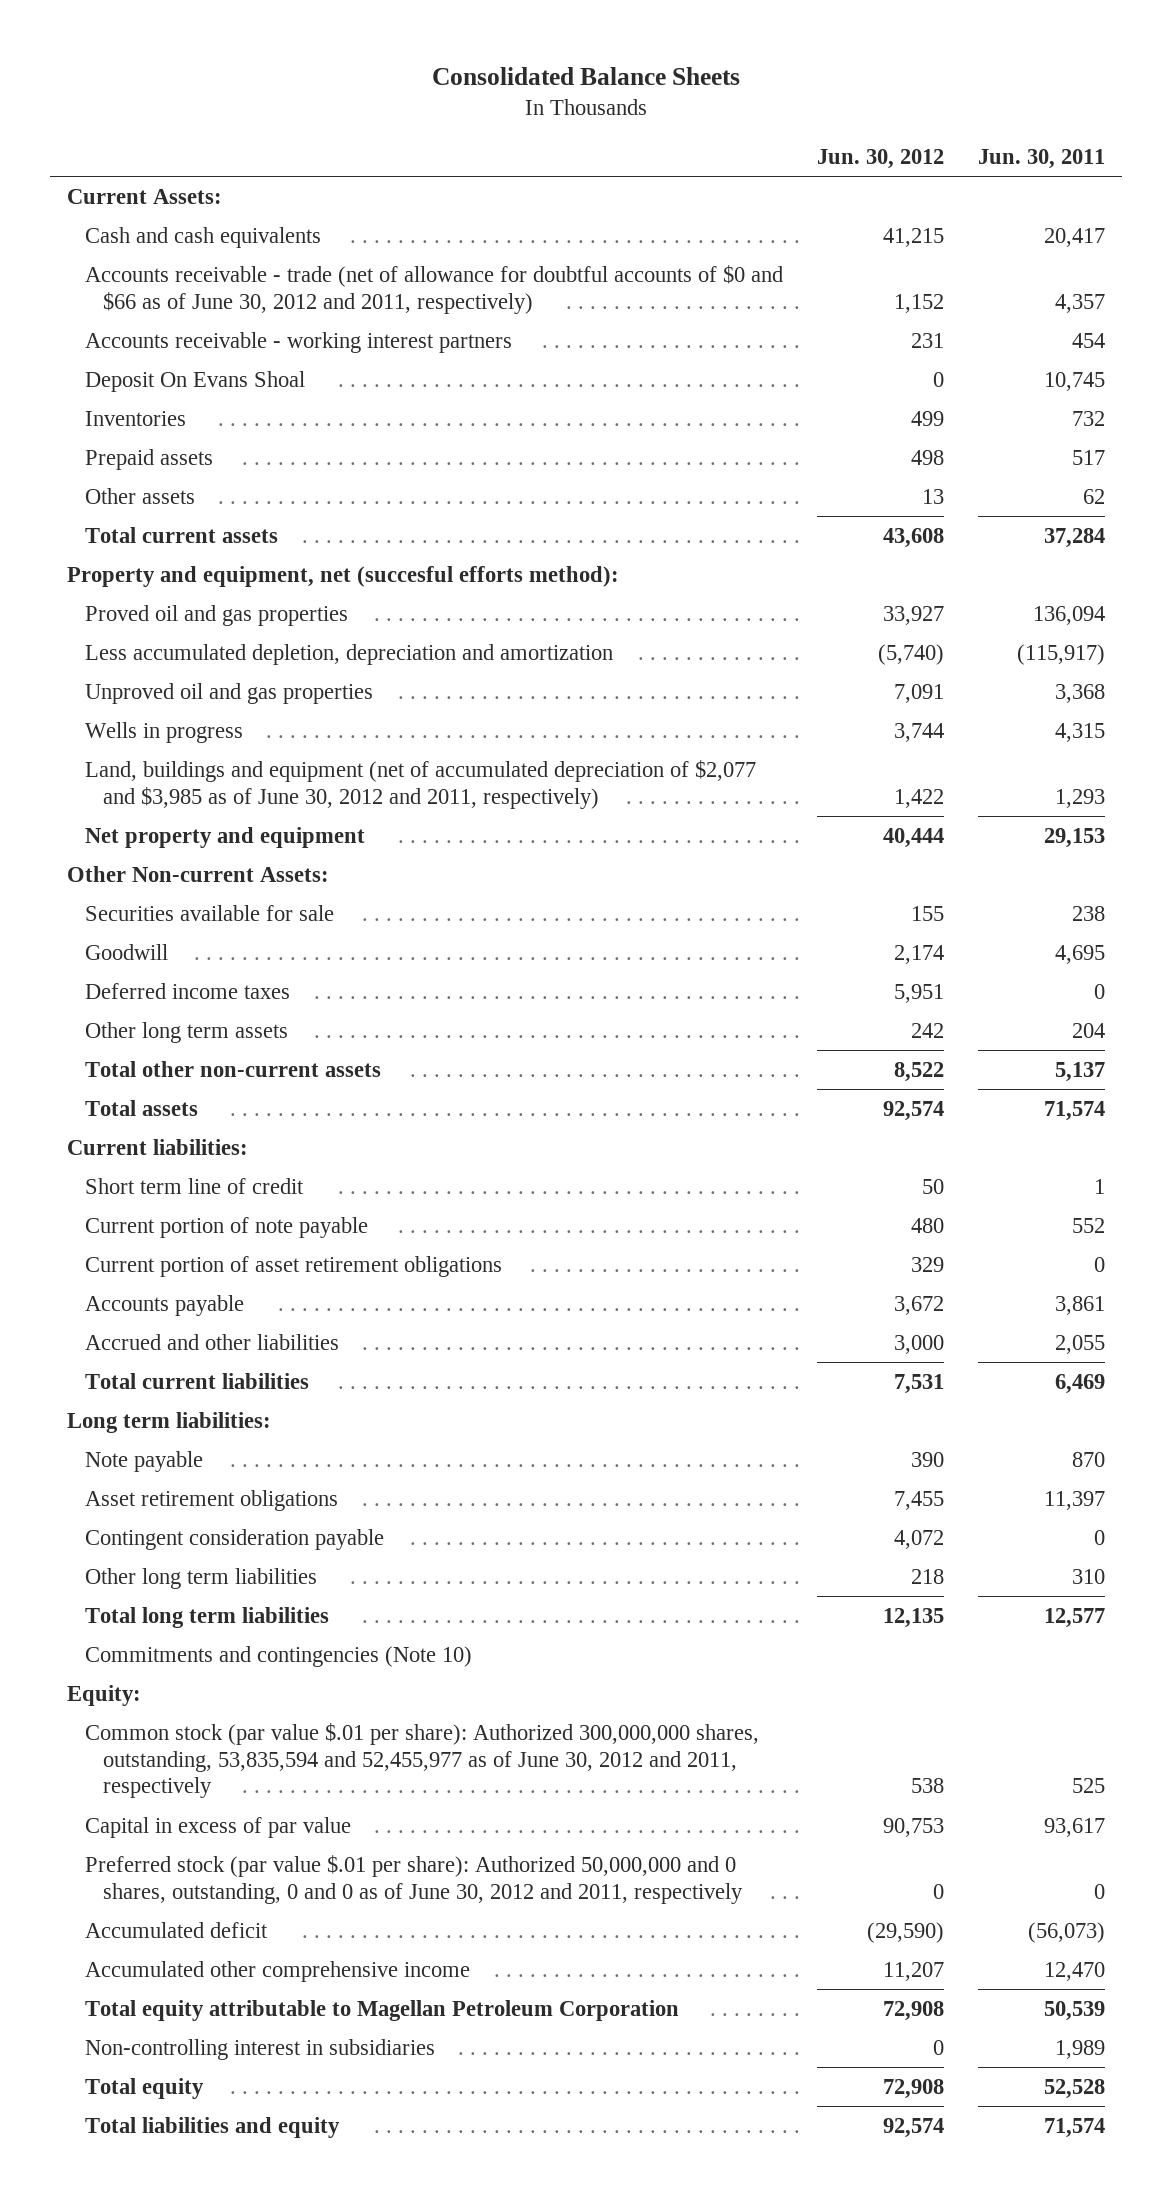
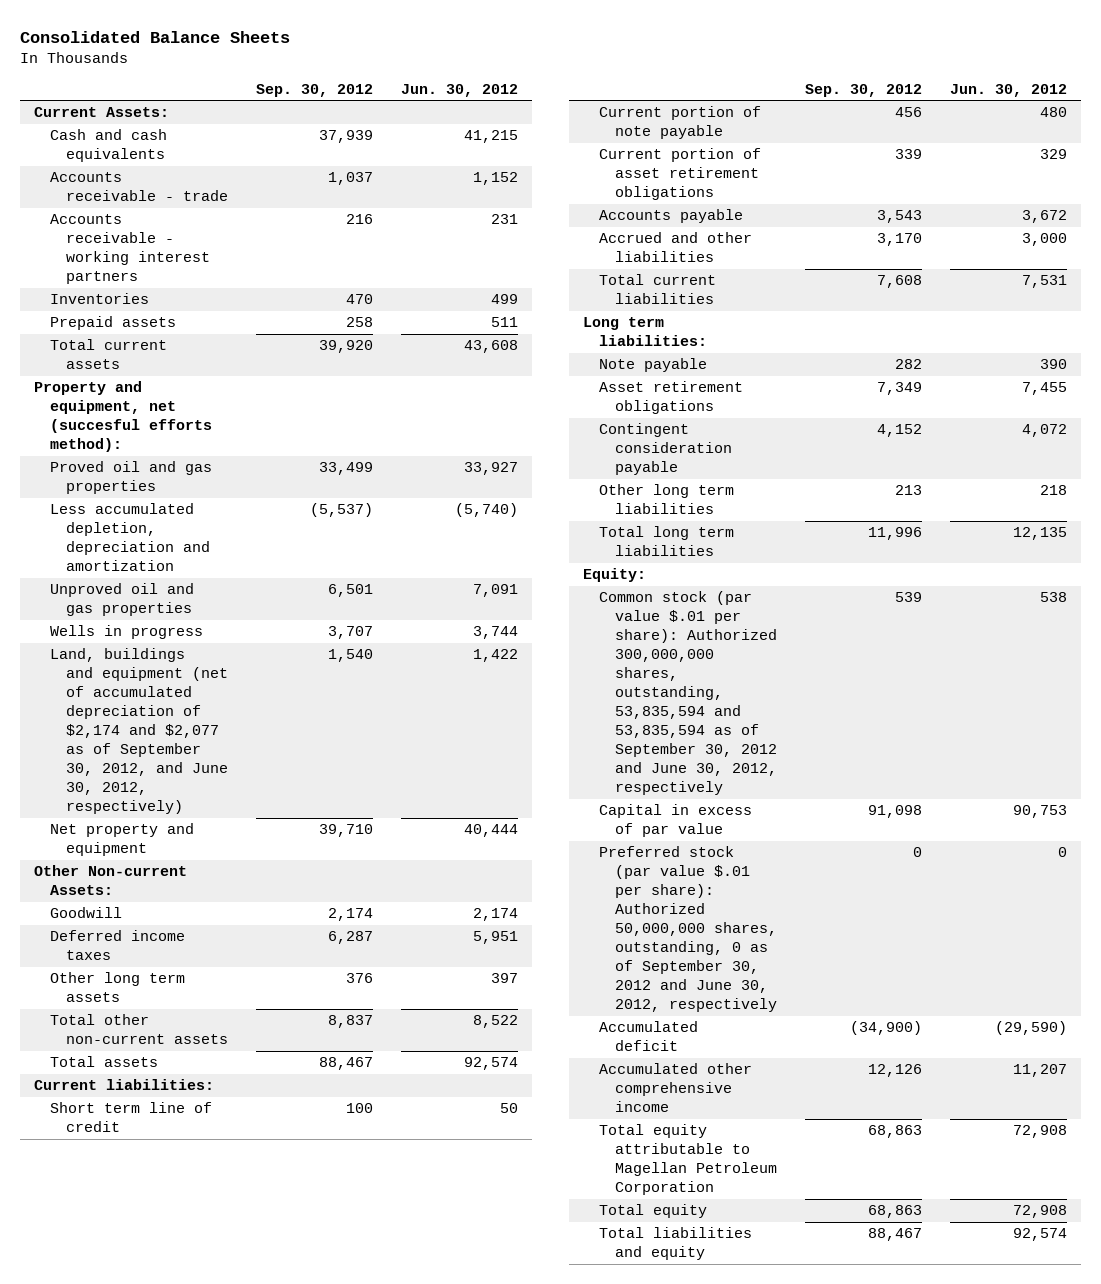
- | Jun. 30, 2012 | Jun. 30, 2011
+ | Sep. 30, 2012 | Jun. 30, 2012
- Accounts receivable - trade (net of allowance for doubtful accounts of $0 and $66 as of June 30, 2012 and 2011, respectively) | 1,152 | 4,357
+ Accounts receivable - trade | 1,037 | 1,152
- Deposit On Evans Shoal | 0 | 10,745
- Prepaid assets | 498 | 517
- Other assets | 13 | 62
+ Prepaid assets | 258 | 511
- Land, buildings and equipment (net of accumulated depreciation of $2,077 and $3,985 as of June 30, 2012 and 2011, respectively) | 1,422 | 1,293
+ Land, buildings and equipment (net of accumulated depreciation of $2,174 and $2,077 as of September 30, 2012, and June 30, 2012, respectively) | 1,540 | 1,422
- Securities available for sale | 155 | 238
- Other long term assets | 242 | 204
+ Other long term assets | 376 | 397
- Commitments and contingencies (Note 10)
- Common stock (par value $.01 per share): Authorized 300,000,000 shares, outstanding, 53,835,594 and 52,455,977 as of June 30, 2012 and 2011, respectively | 538 | 525
+ Common stock (par value $.01 per share): Authorized 300,000,000 shares, outstanding, 53,835,594 and 53,835,594 as of September 30, 2012 and June 30, 2012, respectively | 539 | 538
- Preferred stock (par value $.01 per share): Authorized 50,000,000 and 0 shares, outstanding, 0 and 0 as of June 30, 2012 and 2011, respectively | 0 | 0
+ Preferred stock (par value $.01 per share): Authorized 50,000,000 shares, outstanding, 0 as of September 30, 2012 and June 30, 2012, respectively | 0 | 0
- Non-controlling interest in subsidiaries | 0 | 1,989

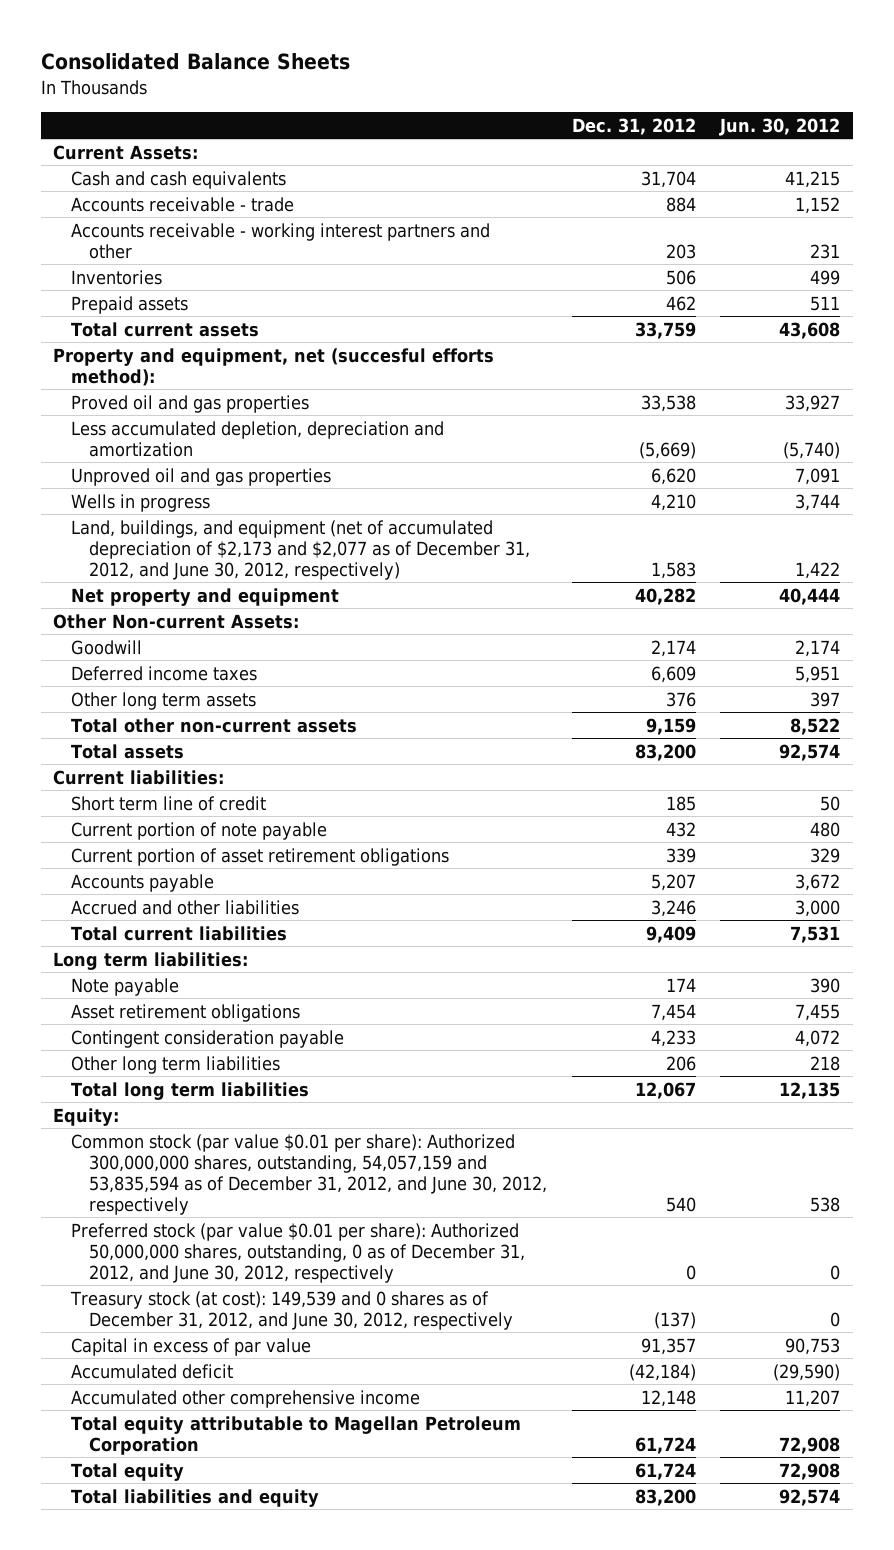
- | Sep. 30, 2012 | Jun. 30, 2012
+ | Dec. 31, 2012 | Jun. 30, 2012
- Accounts receivable - working interest partners | 216 | 231
+ Accounts receivable - working interest partners and other | 203 | 231
- Land, buildings and equipment (net of accumulated depreciation of $2,174 and $2,077 as of September 30, 2012, and June 30, 2012, respectively) | 1,540 | 1,422
+ Land, buildings, and equipment (net of accumulated depreciation of $2,173 and $2,077 as of December 31, 2012, and June 30, 2012, respectively) | 1,583 | 1,422
- Common stock (par value $.01 per share): Authorized 300,000,000 shares, outstanding, 53,835,594 and 53,835,594 as of September 30, 2012 and June 30, 2012, respectively | 539 | 538
+ Common stock (par value $0.01 per share): Authorized 300,000,000 shares, outstanding, 54,057,159 and 53,835,594 as of December 31, 2012, and June 30, 2012, respectively | 540 | 538
+ Preferred stock (par value $0.01 per share): Authorized 50,000,000 shares, outstanding, 0 as of December 31, 2012, and June 30, 2012, respectively | 0 | 0
+ Treasury stock (at cost): 149,539 and 0 shares as of December 31, 2012, and June 30, 2012, respectively | (137) | 0
- Preferred stock (par value $.01 per share): Authorized 50,000,000 shares, outstanding, 0 as of September 30, 2012 and June 30, 2012, respectively | 0 | 0

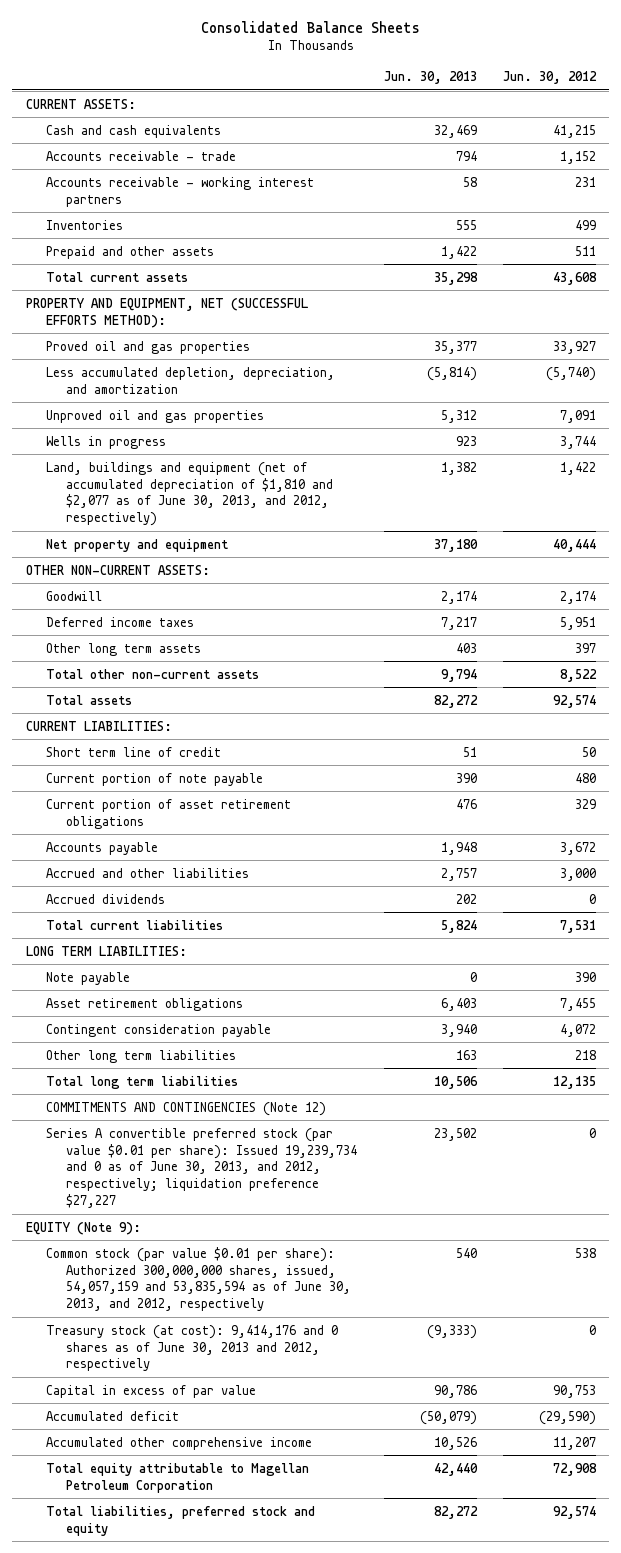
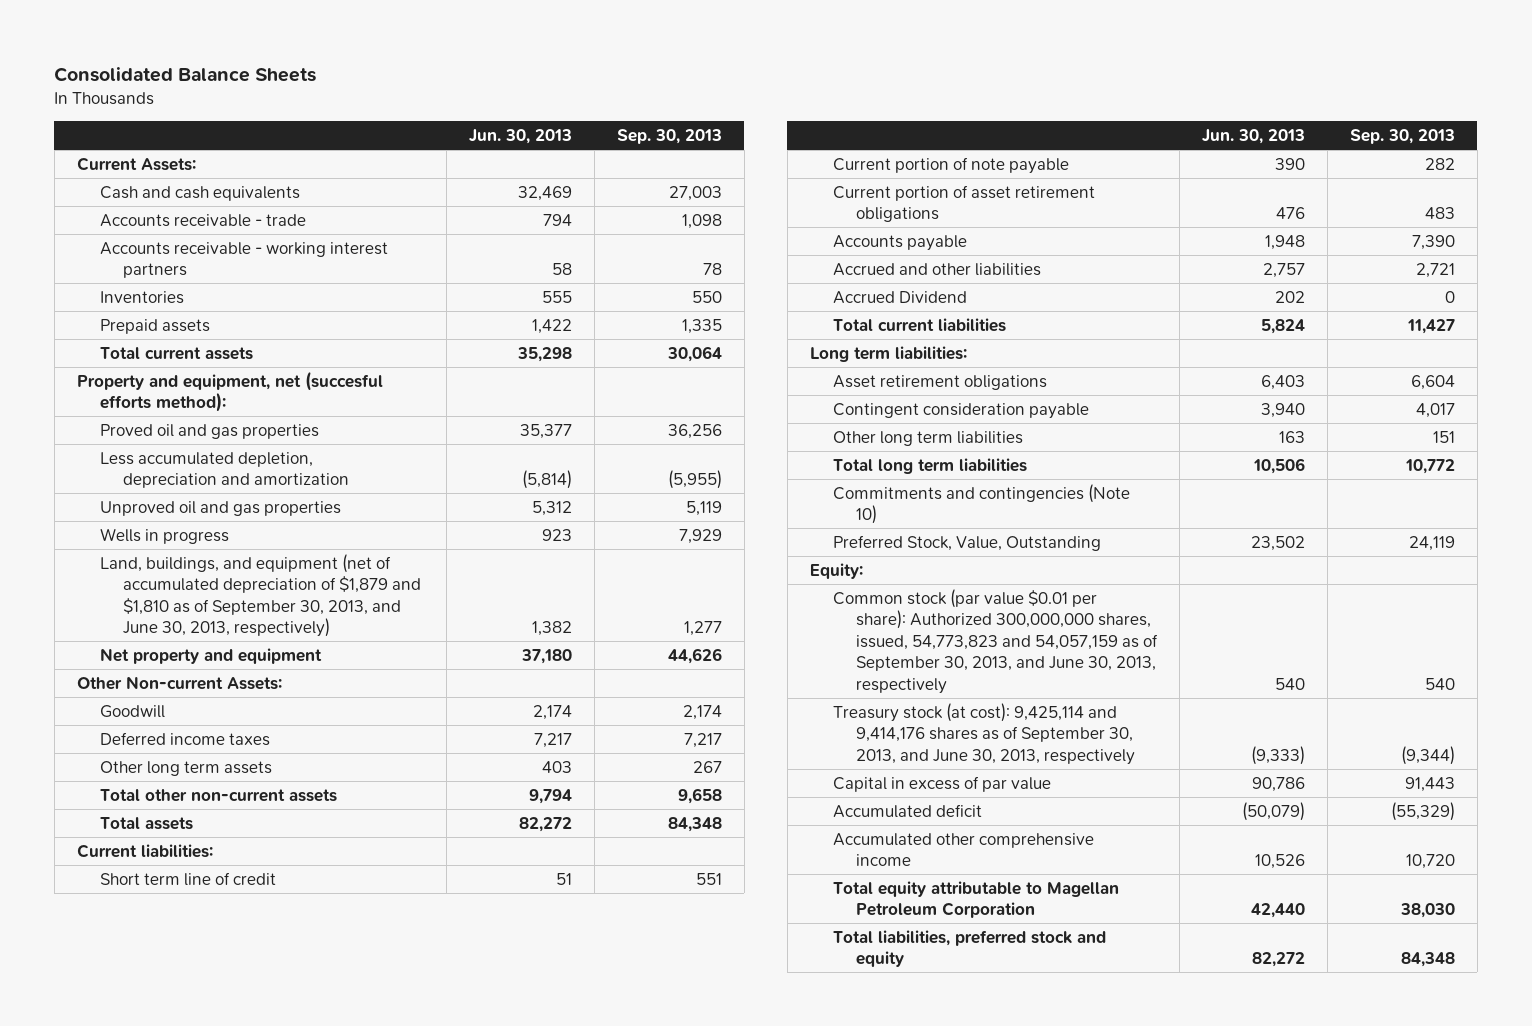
- | Jun. 30, 2013 | Jun. 30, 2012
+ | Jun. 30, 2013 | Sep. 30, 2013
- CURRENT ASSETS:
+ Current Assets:
- Prepaid and other assets | 1,422 | 511
+ Prepaid assets | 1,422 | 1,335
- PROPERTY AND EQUIPMENT, NET (SUCCESSFUL EFFORTS METHOD):
+ Property and equipment, net (succesful efforts method):
- Less accumulated depletion, depreciation, and amortization | (5,814) | (5,740)
+ Less accumulated depletion, depreciation and amortization | (5,814) | (5,955)
- Land, buildings and equipment (net of accumulated depreciation of $1,810 and $2,077 as of June 30, 2013, and 2012, respectively) | 1,382 | 1,422
+ Land, buildings, and equipment (net of accumulated depreciation of $1,879 and $1,810 as of September 30, 2013, and June 30, 2013, respectively) | 1,382 | 1,277
- OTHER NON-CURRENT ASSETS:
+ Other Non-current Assets:
- CURRENT LIABILITIES:
+ Current liabilities:
- Accrued dividends | 202 | 0
+ Accrued Dividend | 202 | 0
- LONG TERM LIABILITIES:
- Note payable | 0 | 390
+ Long term liabilities:
- COMMITMENTS AND CONTINGENCIES (Note 12)
- Series A convertible preferred stock (par value $0.01 per share): Issued 19,239,734 and 0 as of June 30, 2013, and 2012, respectively; liquidation preference $27,227 | 23,502 | 0
- EQUITY (Note 9):
- Common stock (par value $0.01 per share): Authorized 300,000,000 shares, issued, 54,057,159 and 53,835,594 as of June 30, 2013, and 2012, respectively | 540 | 538
- Treasury stock (at cost): 9,414,176 and 0 shares as of June 30, 2013 and 2012, respectively | (9,333) | 0
+ Commitments and contingencies (Note 10)
+ Preferred Stock, Value, Outstanding | 23,502 | 24,119
+ Equity:
+ Common stock (par value $0.01 per share): Authorized 300,000,000 shares, issued, 54,773,823 and 54,057,159 as of September 30, 2013, and June 30, 2013, respectively | 540 | 540
+ Treasury stock (at cost): 9,425,114 and 9,414,176 shares as of September 30, 2013, and June 30, 2013, respectively | (9,333) | (9,344)

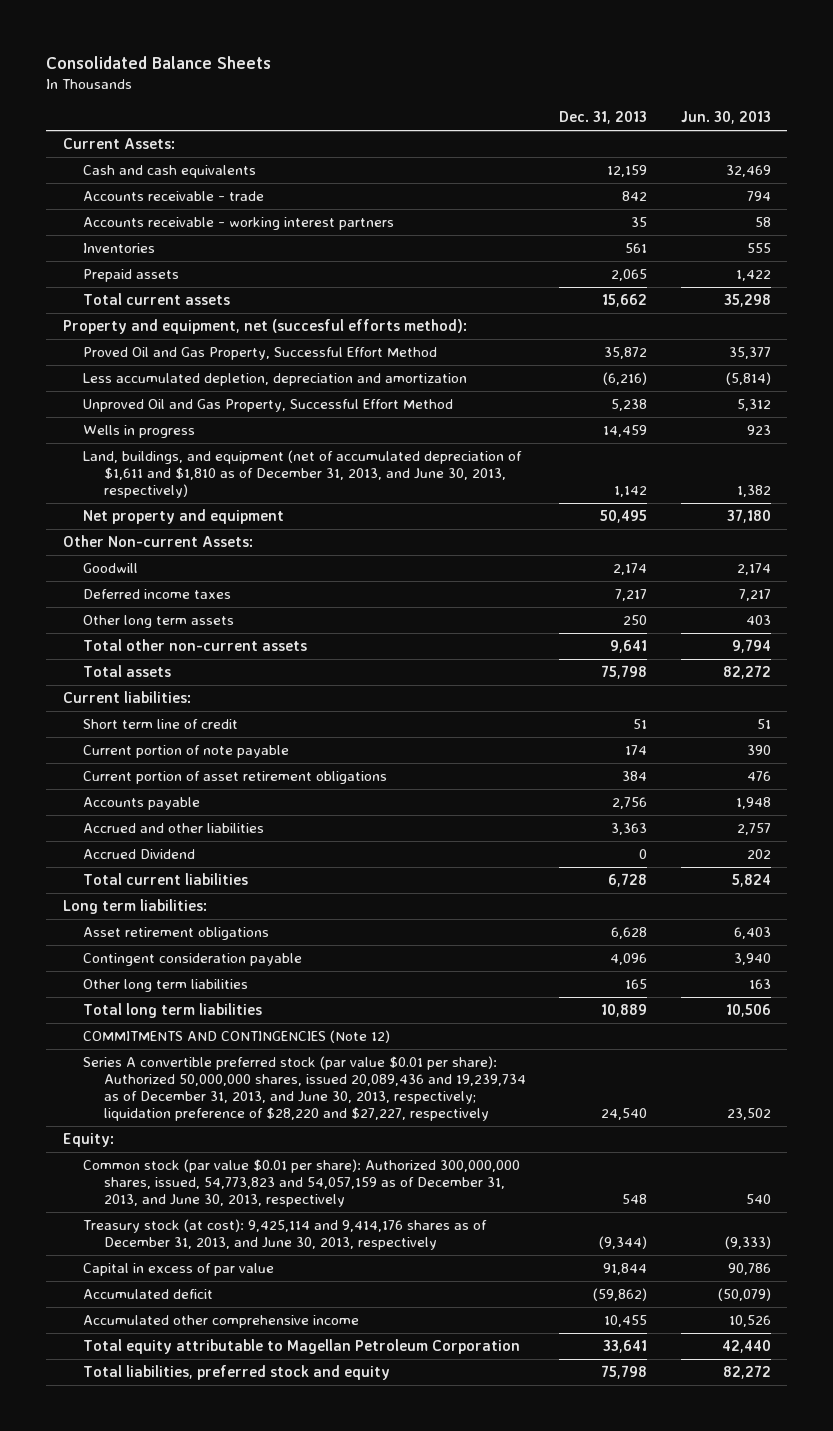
- | Jun. 30, 2013 | Sep. 30, 2013
+ | Dec. 31, 2013 | Jun. 30, 2013
- Proved oil and gas properties | 35,377 | 36,256
+ Proved Oil and Gas Property, Successful Effort Method | 35,872 | 35,377
- Unproved oil and gas properties | 5,312 | 5,119
+ Unproved Oil and Gas Property, Successful Effort Method | 5,238 | 5,312
- Land, buildings, and equipment (net of accumulated depreciation of $1,879 and $1,810 as of September 30, 2013, and June 30, 2013, respectively) | 1,382 | 1,277
+ Land, buildings, and equipment (net of accumulated depreciation of $1,611 and $1,810 as of December 31, 2013, and June 30, 2013, respectively) | 1,142 | 1,382
- Commitments and contingencies (Note 10)
- Preferred Stock, Value, Outstanding | 23,502 | 24,119
+ COMMITMENTS AND CONTINGENCIES (Note 12)
+ Series A convertible preferred stock (par value $0.01 per share): Authorized 50,000,000 shares, issued 20,089,436 and 19,239,734 as of December 31, 2013, and June 30, 2013, respectively; liquidation preference of $28,220 and $27,227, respectively | 24,540 | 23,502
- Common stock (par value $0.01 per share): Authorized 300,000,000 shares, issued, 54,773,823 and 54,057,159 as of September 30, 2013, and June 30, 2013, respectively | 540 | 540
- Treasury stock (at cost): 9,425,114 and 9,414,176 shares as of September 30, 2013, and June 30, 2013, respectively | (9,333) | (9,344)
+ Common stock (par value $0.01 per share): Authorized 300,000,000 shares, issued, 54,773,823 and 54,057,159 as of December 31, 2013, and June 30, 2013, respectively | 548 | 540
+ Treasury stock (at cost): 9,425,114 and 9,414,176 shares as of December 31, 2013, and June 30, 2013, respectively | (9,344) | (9,333)

